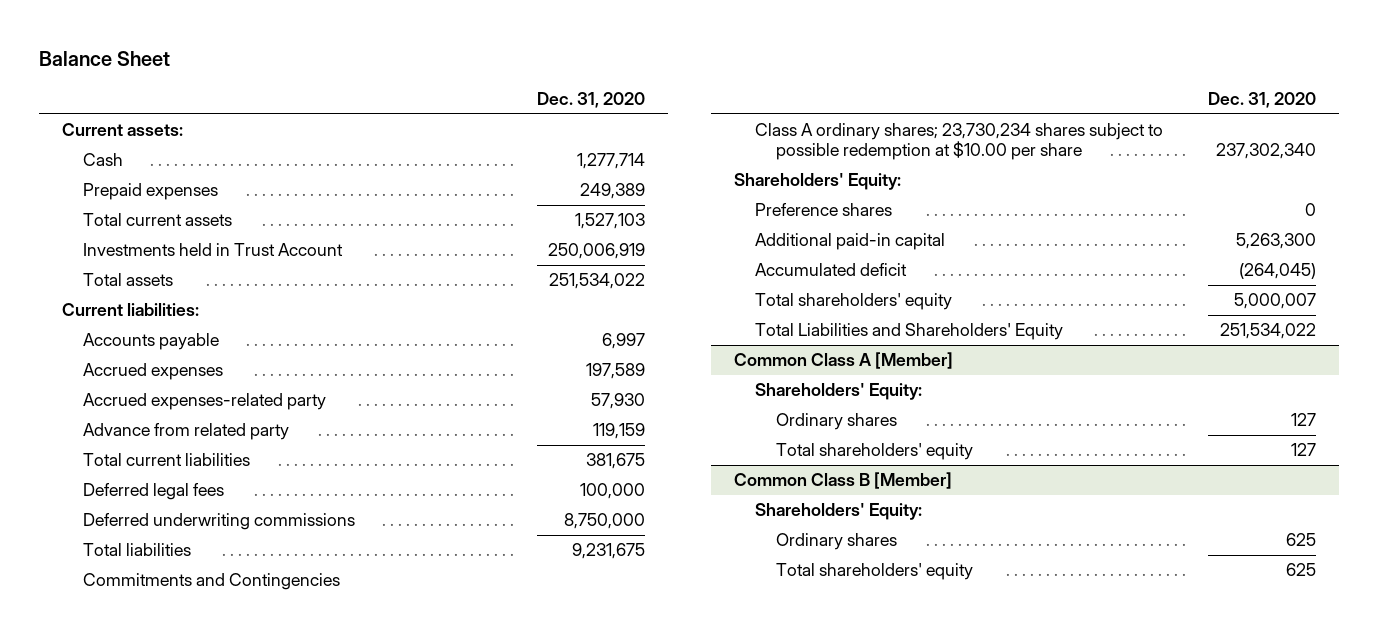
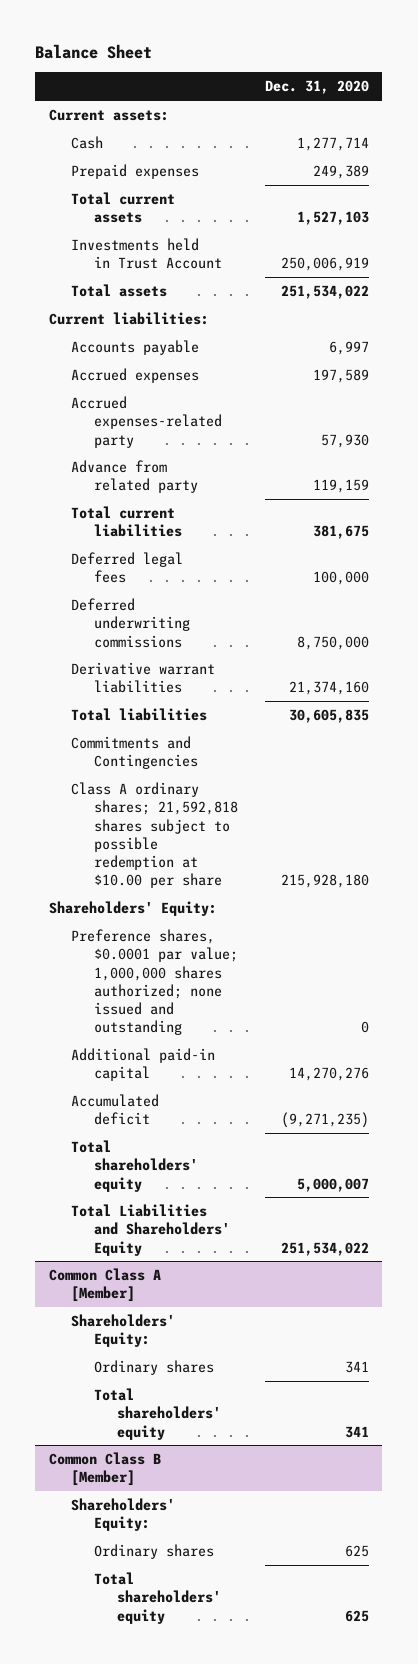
- Total liabilities | 9,231,675
+ Derivative warrant liabilities | 21,374,160
+ Total liabilities | 30,605,835
- Class A ordinary shares; 23,730,234 shares subject to possible redemption at $10.00 per share | 237,302,340
+ Class A ordinary shares; 21,592,818 shares subject to possible redemption at $10.00 per share | 215,928,180
- Preference shares | 0
- Additional paid-in capital | 5,263,300
- Accumulated deficit | (264,045)
+ Preference shares, $0.0001 par value; 1,000,000 shares authorized; none issued and outstanding | 0
+ Additional paid-in capital | 14,270,276
+ Accumulated deficit | (9,271,235)
@ Common Class A [Member]
- Ordinary shares | 127
- Total shareholders' equity | 127
+ Ordinary shares | 341
+ Total shareholders' equity | 341

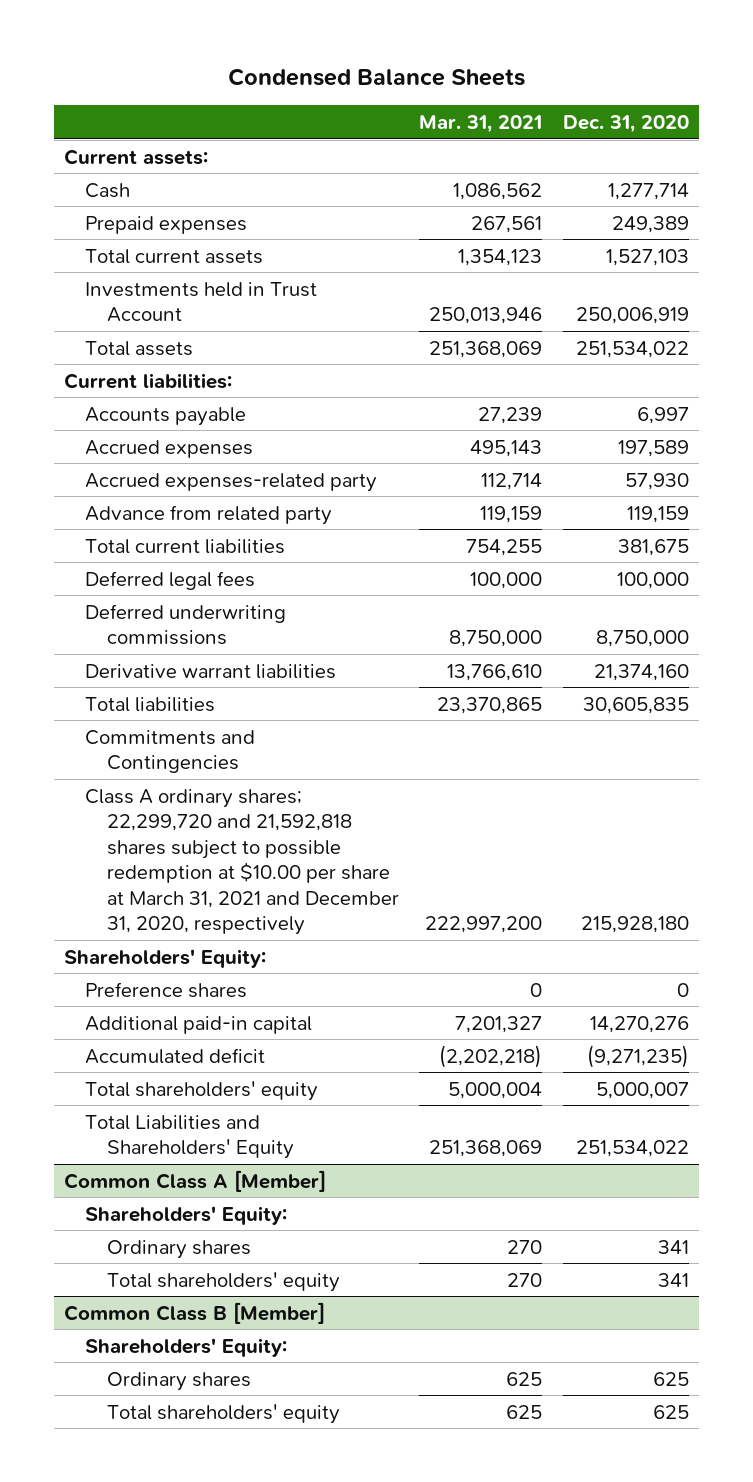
- Balance Sheet
+ Condensed Balance Sheets
- | Dec. 31, 2020
+ | Mar. 31, 2021 | Dec. 31, 2020
- Class A ordinary shares; 21,592,818 shares subject to possible redemption at $10.00 per share | 215,928,180
+ Class A ordinary shares; 22,299,720 and 21,592,818 shares subject to possible redemption at $10.00 per share at March 31, 2021 and December 31, 2020, respectively | 222,997,200 | 215,928,180
- Preference shares, $0.0001 par value; 1,000,000 shares authorized; none issued and outstanding | 0
+ Preference shares | 0 | 0

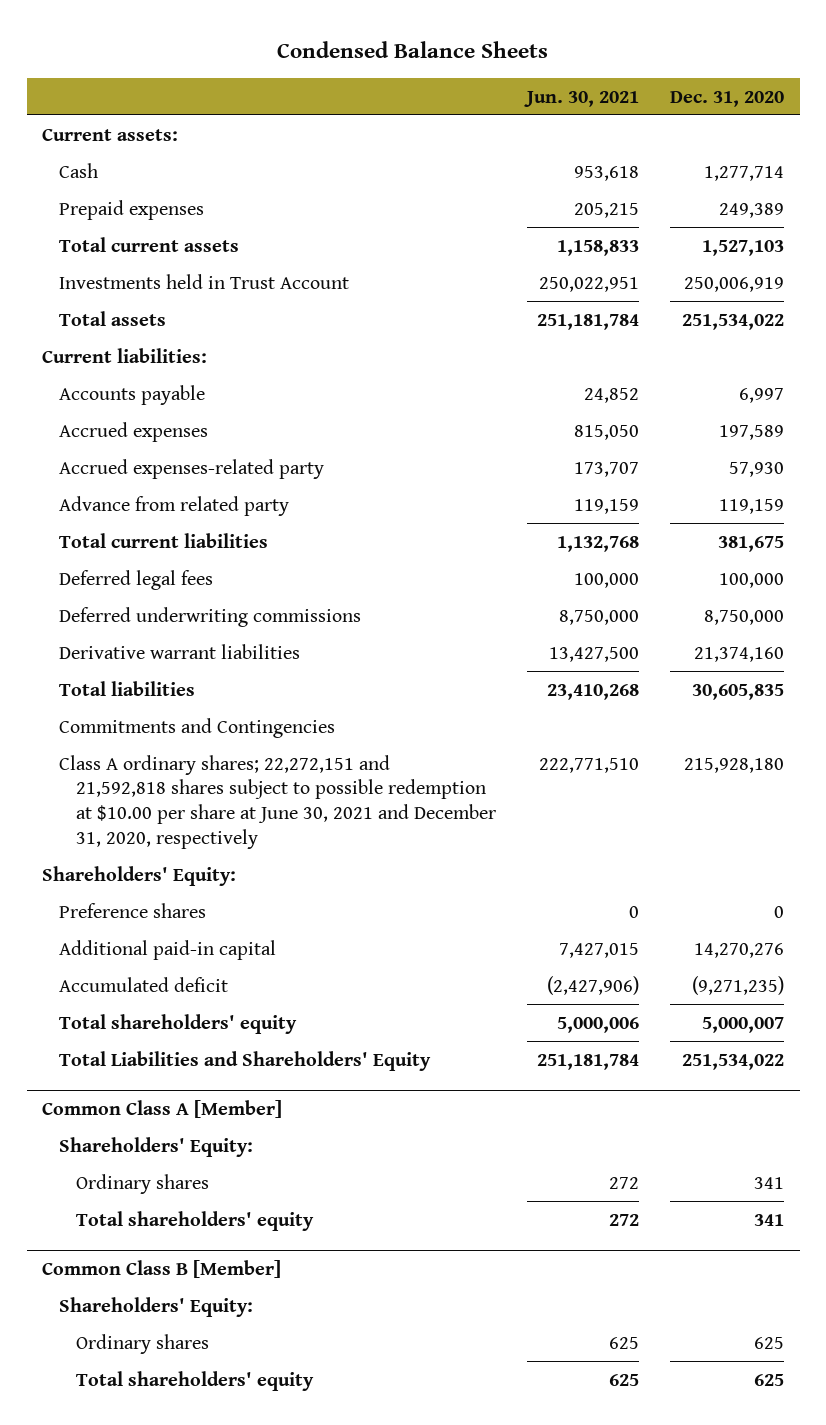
- | Mar. 31, 2021 | Dec. 31, 2020
+ | Jun. 30, 2021 | Dec. 31, 2020
- Class A ordinary shares; 22,299,720 and 21,592,818 shares subject to possible redemption at $10.00 per share at March 31, 2021 and December 31, 2020, respectively | 222,997,200 | 215,928,180
+ Class A ordinary shares; 22,272,151 and 21,592,818 shares subject to possible redemption at $10.00 per share at June 30, 2021 and December 31, 2020, respectively | 222,771,510 | 215,928,180

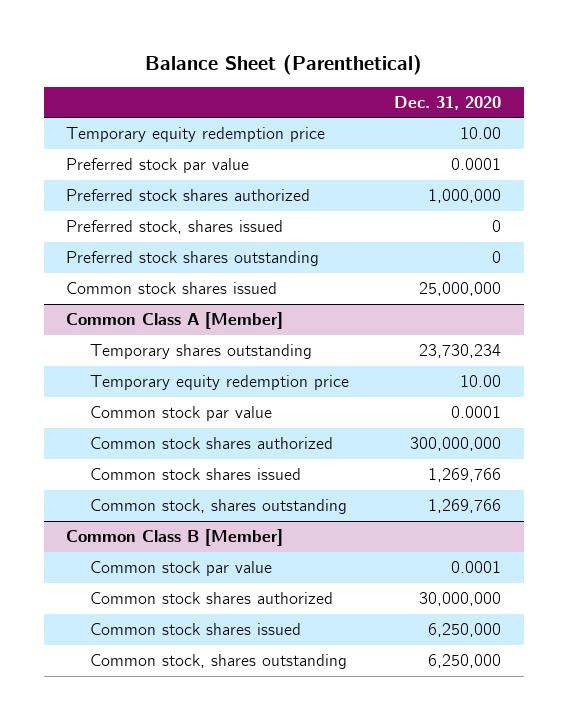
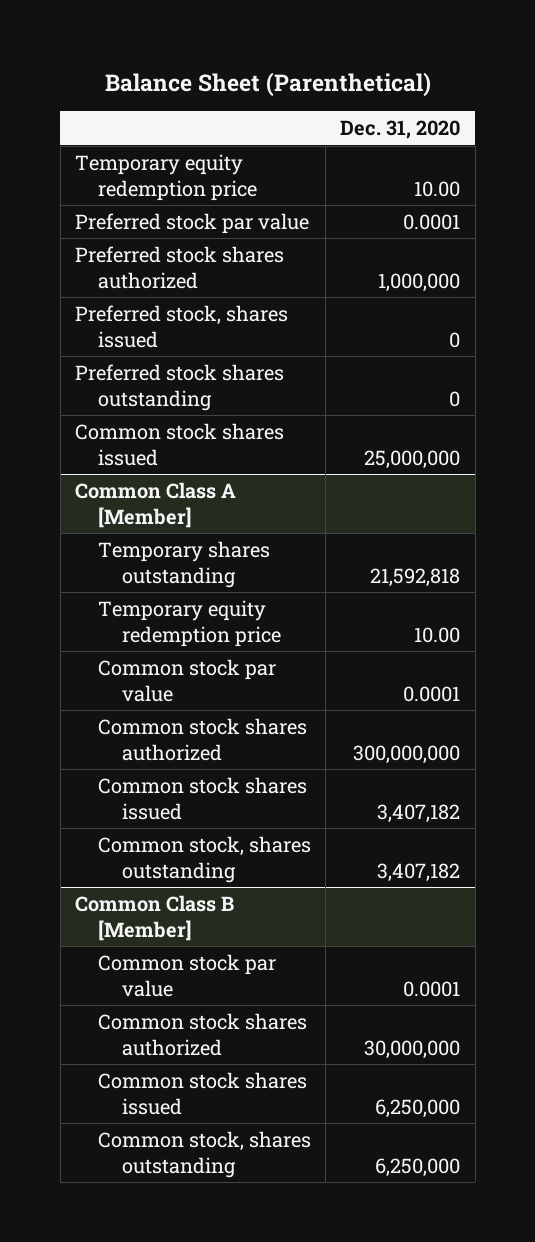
@ Common Class A [Member]
- Temporary shares outstanding | 23,730,234
+ Temporary shares outstanding | 21,592,818
- Common stock shares issued | 1,269,766
- Common stock, shares outstanding | 1,269,766
+ Common stock shares issued | 3,407,182
+ Common stock, shares outstanding | 3,407,182

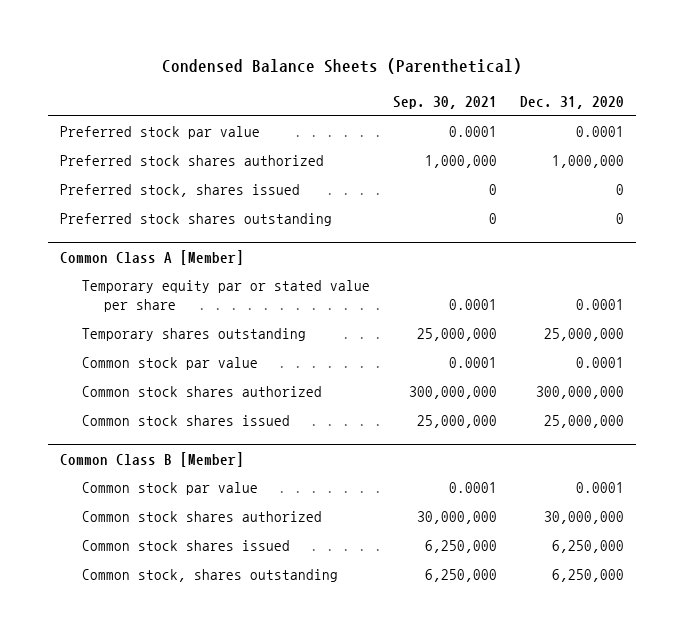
- Balance Sheet (Parenthetical)
+ Condensed Balance Sheets (Parenthetical)
- | Dec. 31, 2020
+ | Sep. 30, 2021 | Dec. 31, 2020
- Temporary equity redemption price | 10.00
- Common stock shares issued | 25,000,000
@ Common Class A [Member]
- Temporary shares outstanding | 21,592,818
- Temporary equity redemption price | 10.00
+ Temporary equity par or stated value per share | 0.0001 | 0.0001
+ Temporary shares outstanding | 25,000,000 | 25,000,000
- Common stock shares issued | 3,407,182
- Common stock, shares outstanding | 3,407,182
+ Common stock shares issued | 25,000,000 | 25,000,000

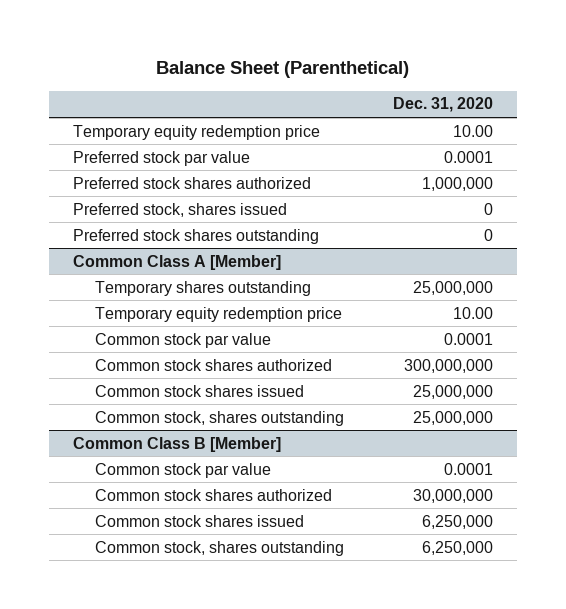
- Condensed Balance Sheets (Parenthetical)
+ Balance Sheet (Parenthetical)
- | Sep. 30, 2021 | Dec. 31, 2020
+ | Dec. 31, 2020
+ Temporary equity redemption price | 10.00
@ Common Class A [Member]
- Temporary equity par or stated value per share | 0.0001 | 0.0001
+ Temporary equity redemption price | 10.00
+ Common stock, shares outstanding | 25,000,000

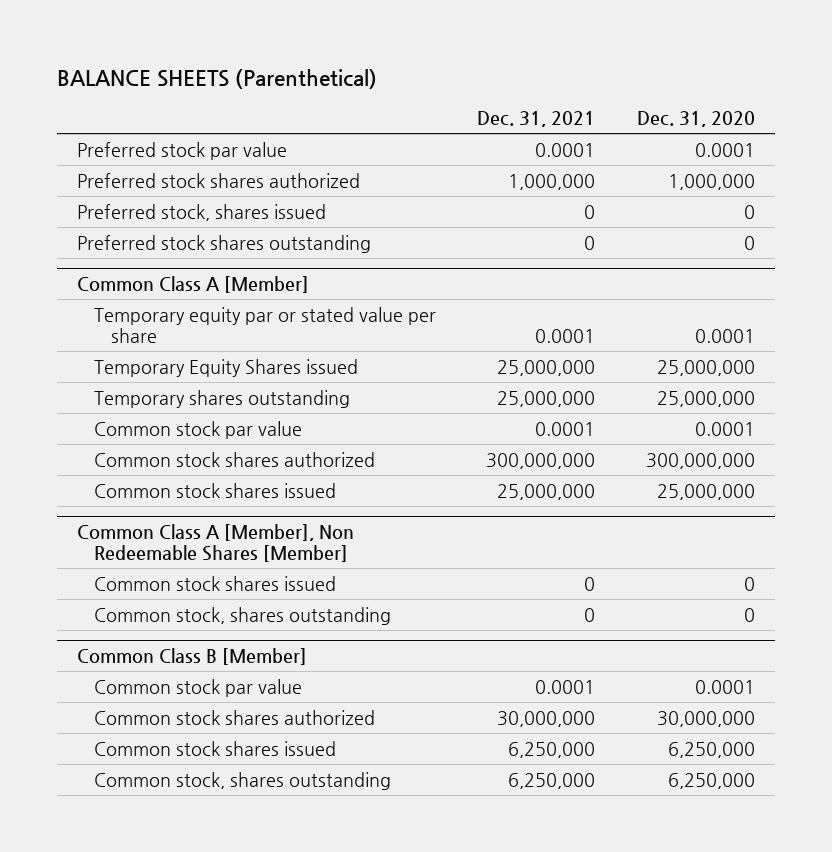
- Balance Sheet (Parenthetical)
+ BALANCE SHEETS (Parenthetical)
- | Dec. 31, 2020
+ | Dec. 31, 2021 | Dec. 31, 2020
- Temporary equity redemption price | 10.00
@ Common Class A [Member]
+ Temporary equity par or stated value per share | 0.0001 | 0.0001
+ Temporary Equity Shares issued | 25,000,000 | 25,000,000
- Temporary equity redemption price | 10.00
- Common stock, shares outstanding | 25,000,000
+ Common Class A [Member], Non Redeemable Shares [Member]
+ Common stock shares issued | 0 | 0
+ Common stock, shares outstanding | 0 | 0

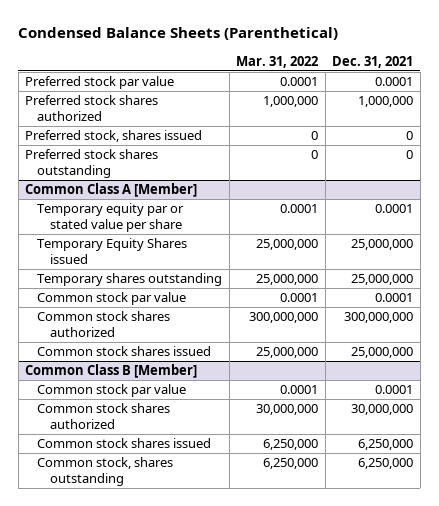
- BALANCE SHEETS (Parenthetical)
+ Condensed Balance Sheets (Parenthetical)
- | Dec. 31, 2021 | Dec. 31, 2020
+ | Mar. 31, 2022 | Dec. 31, 2021
- Common Class A [Member], Non Redeemable Shares [Member]
- Common stock shares issued | 0 | 0
- Common stock, shares outstanding | 0 | 0

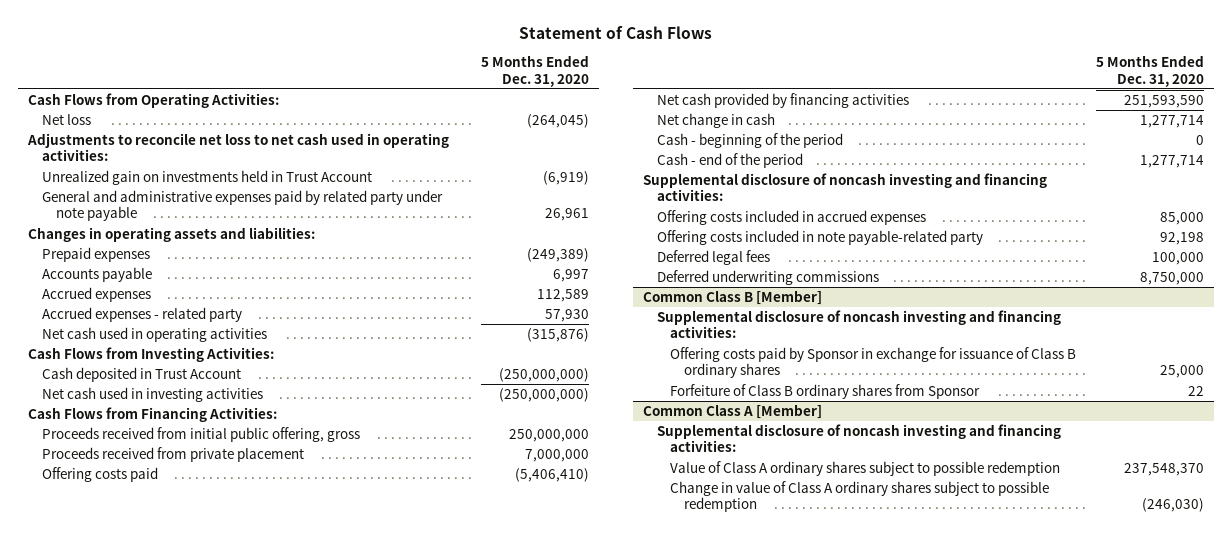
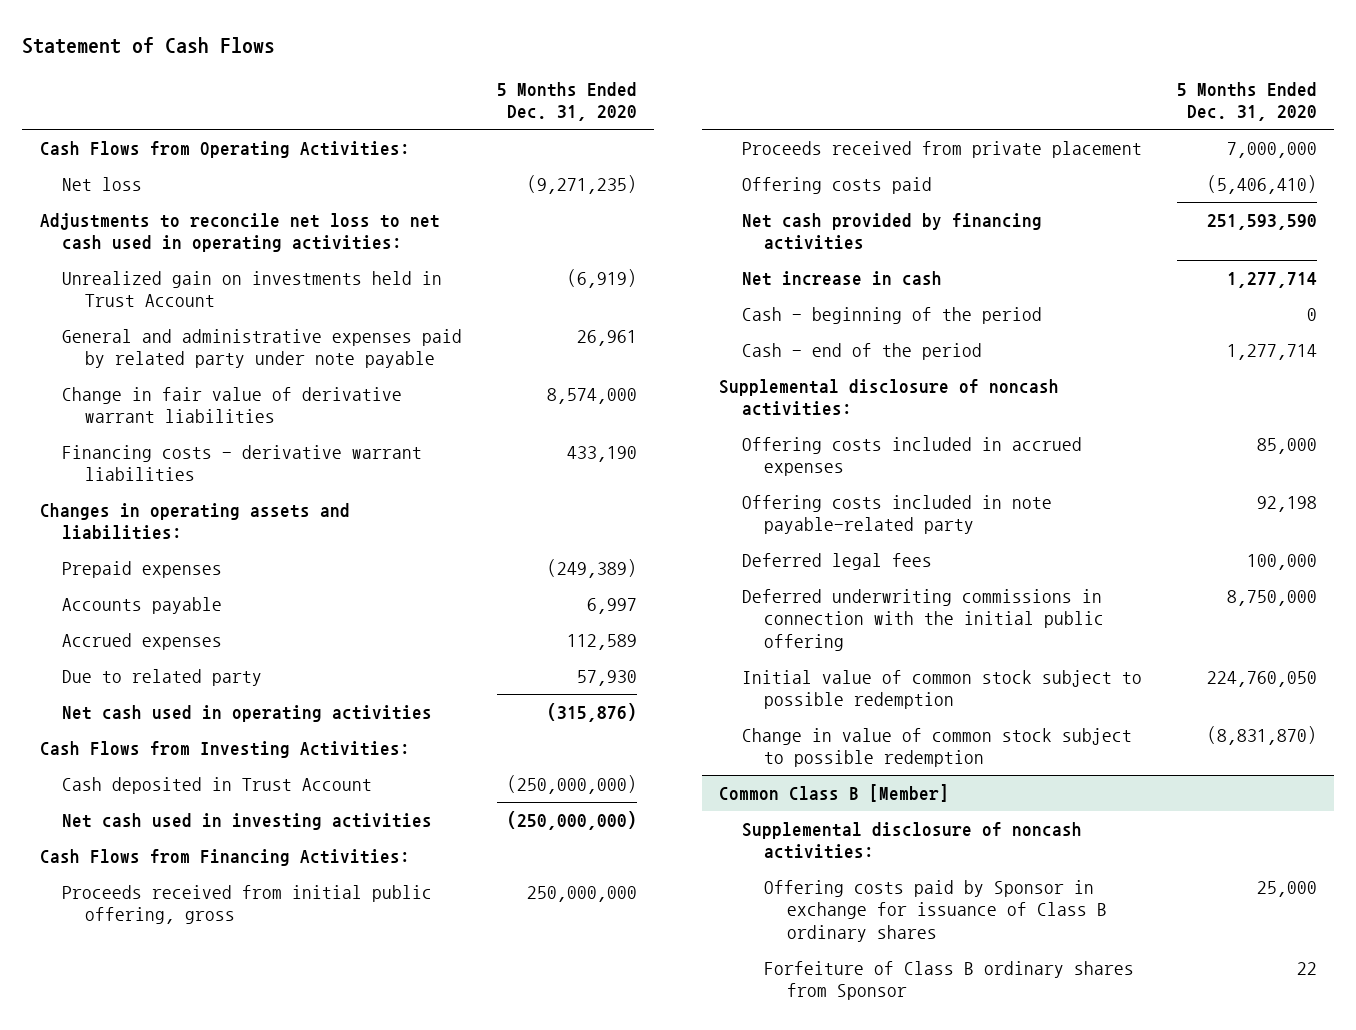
- Net loss | (264,045)
+ Net loss | (9,271,235)
+ Change in fair value of derivative warrant liabilities | 8,574,000
+ Financing costs - derivative warrant liabilities | 433,190
- Accrued expenses - related party | 57,930
+ Due to related party | 57,930
- Net change in cash | 1,277,714
+ Net increase in cash | 1,277,714
- Supplemental disclosure of noncash investing and financing activities:
+ Supplemental disclosure of noncash activities:
- Deferred underwriting commissions | 8,750,000
+ Deferred underwriting commissions in connection with the initial public offering | 8,750,000
+ Initial value of common stock subject to possible redemption | 224,760,050
+ Change in value of common stock subject to possible redemption | (8,831,870)
@ Common Class B [Member]
- Supplemental disclosure of noncash investing and financing activities:
+ Supplemental disclosure of noncash activities:
- Common Class A [Member]
- Supplemental disclosure of noncash investing and financing activities:
- Value of Class A ordinary shares subject to possible redemption | 237,548,370
- Change in value of Class A ordinary shares subject to possible redemption | (246,030)

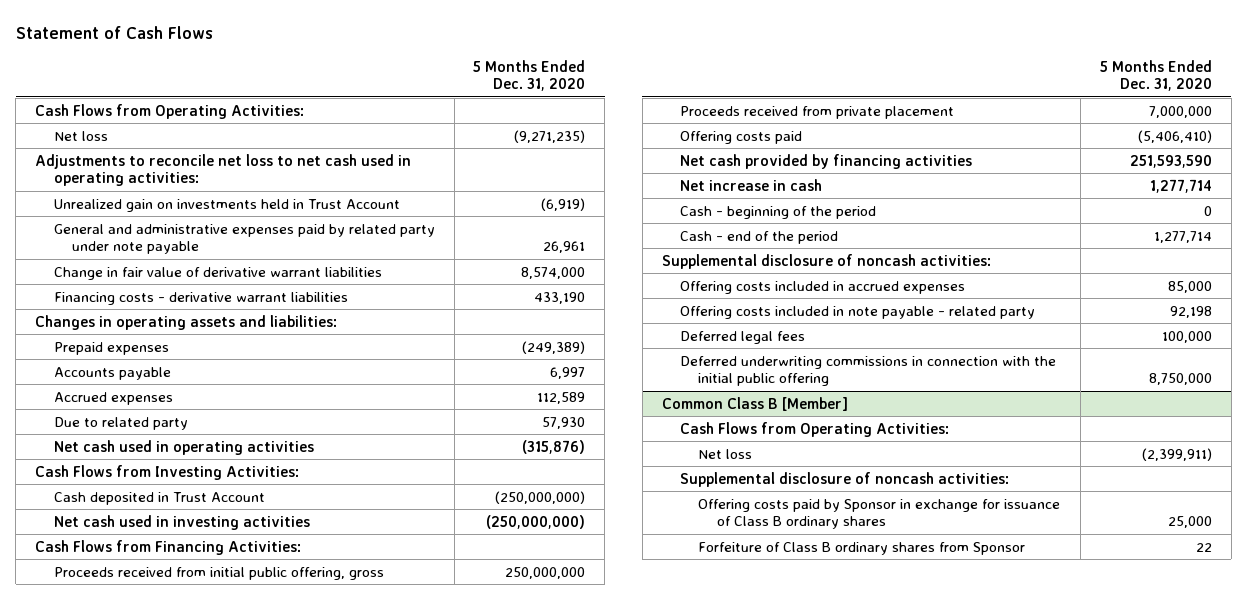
- Offering costs included in note payable-related party | 92,198
+ Offering costs included in note payable - related party | 92,198
- Initial value of common stock subject to possible redemption | 224,760,050
- Change in value of common stock subject to possible redemption | (8,831,870)
@ Common Class B [Member]
+ Cash Flows from Operating Activities:
+ Net loss | (2,399,911)

